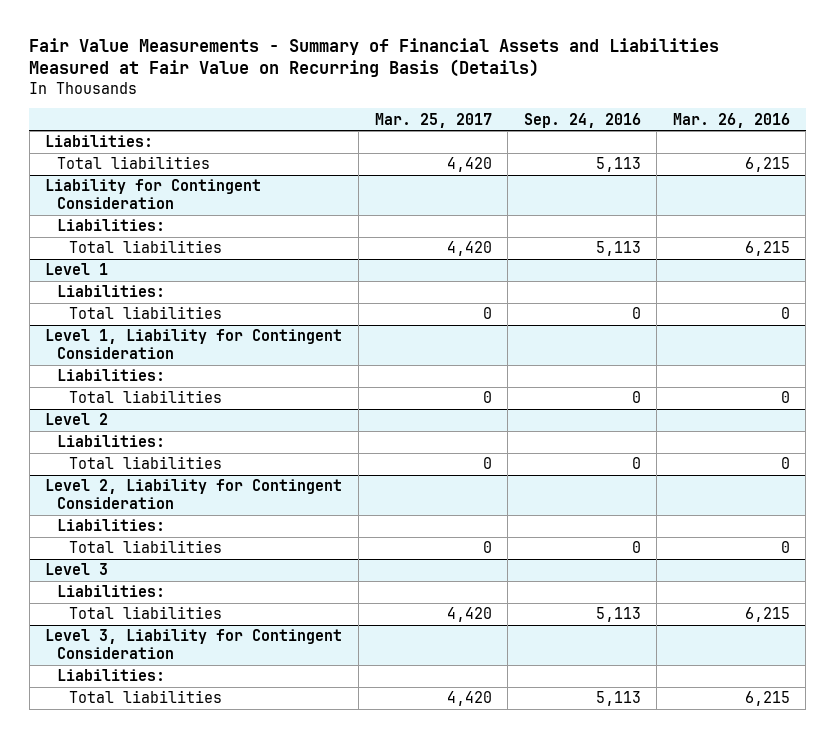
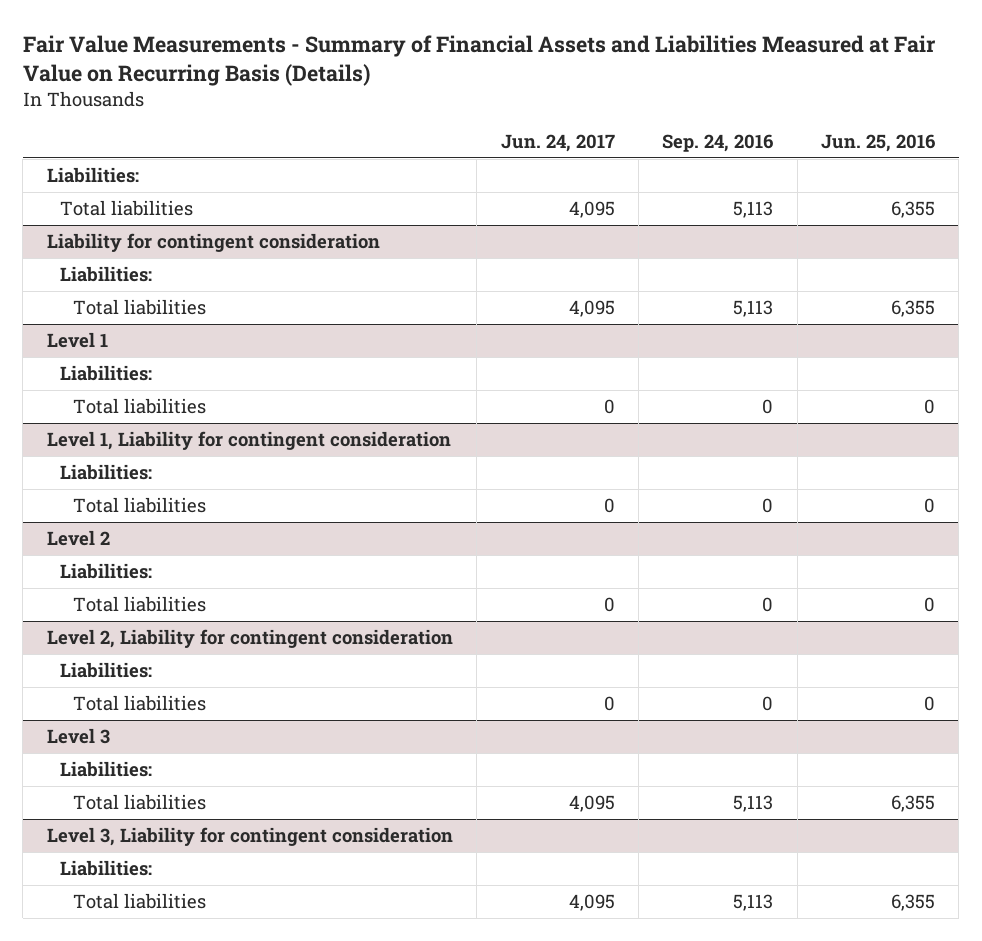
- | Mar. 25, 2017 | Sep. 24, 2016 | Mar. 26, 2016
+ | Jun. 24, 2017 | Sep. 24, 2016 | Jun. 25, 2016
- Liability for Contingent Consideration
+ Liability for contingent consideration
- Level 1, Liability for Contingent Consideration
+ Level 1, Liability for contingent consideration
- Level 2, Liability for Contingent Consideration
+ Level 2, Liability for contingent consideration
- Level 3, Liability for Contingent Consideration
+ Level 3, Liability for contingent consideration

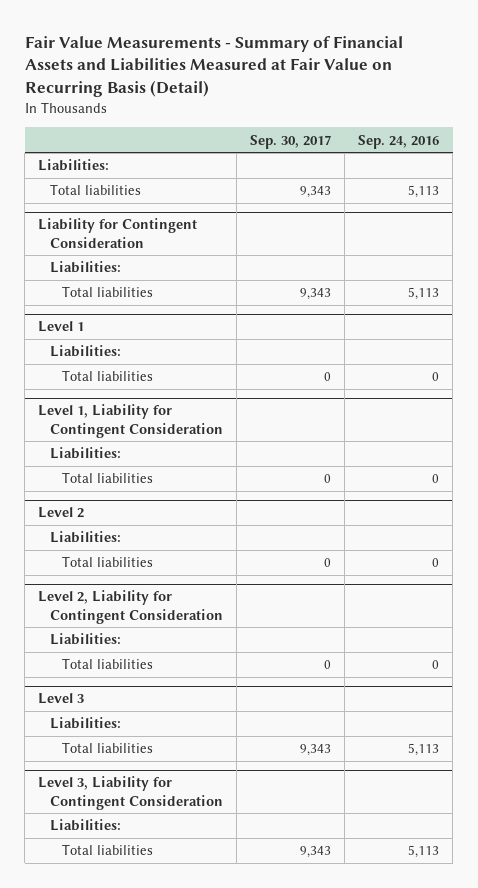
- Fair Value Measurements - Summary of Financial Assets and Liabilities Measured at Fair Value on Recurring Basis (Details)
+ Fair Value Measurements - Summary of Financial Assets and Liabilities Measured at Fair Value on Recurring Basis (Detail)
- | Jun. 24, 2017 | Sep. 24, 2016 | Jun. 25, 2016
+ | Sep. 30, 2017 | Sep. 24, 2016
- Liability for contingent consideration
+ Liability for Contingent Consideration
- Level 1, Liability for contingent consideration
+ Level 1, Liability for Contingent Consideration
- Level 2, Liability for contingent consideration
+ Level 2, Liability for Contingent Consideration
- Level 3, Liability for contingent consideration
+ Level 3, Liability for Contingent Consideration

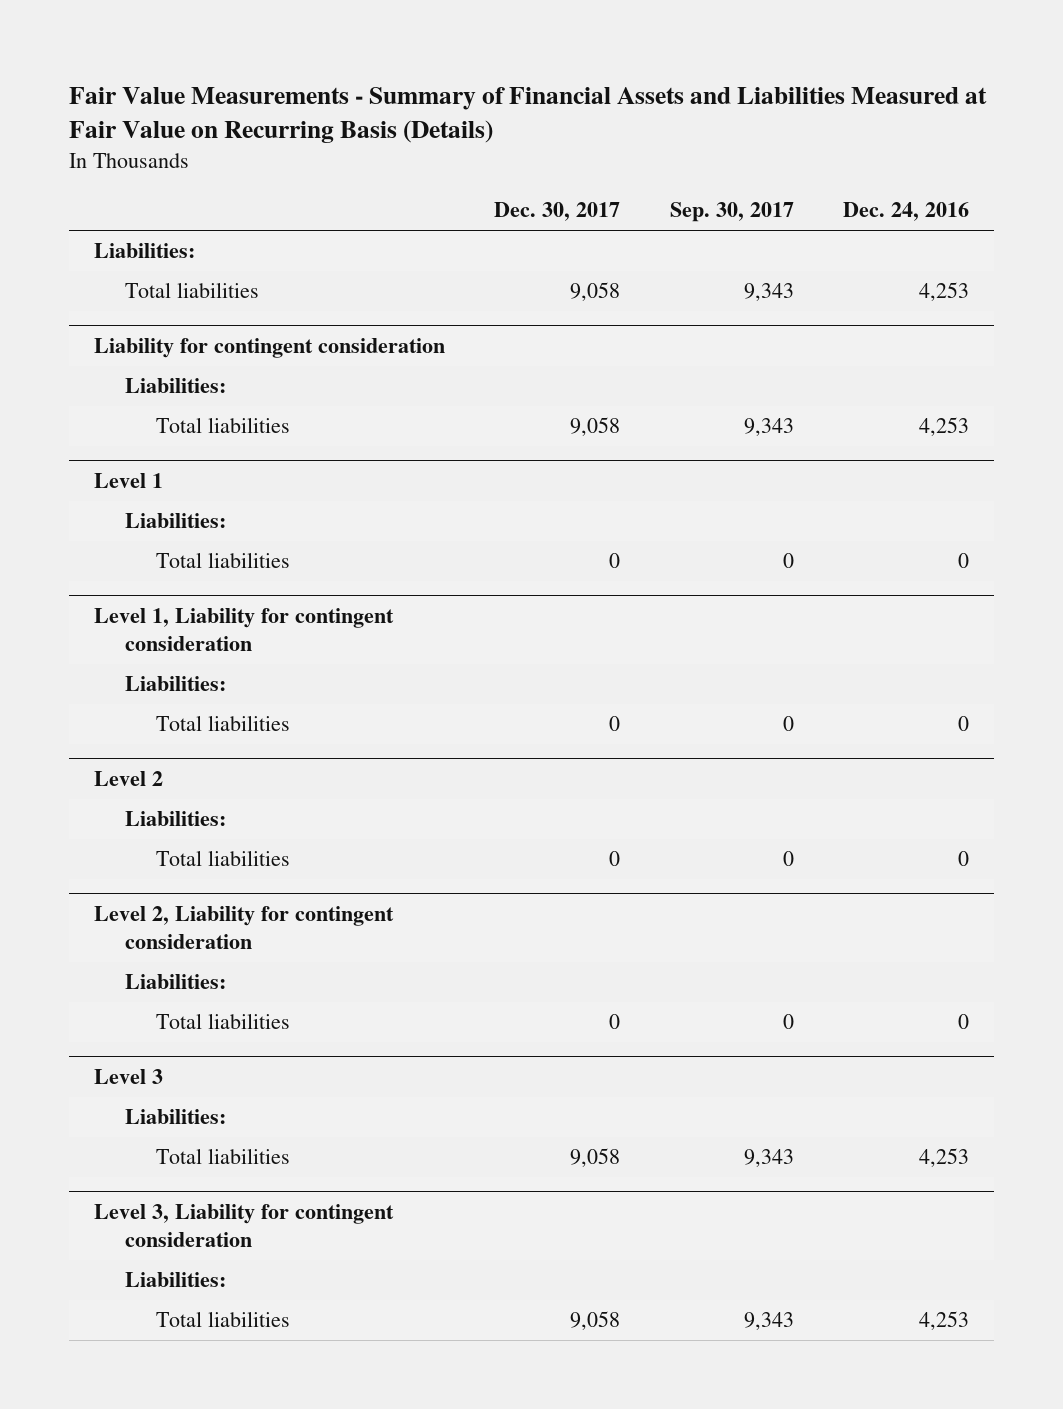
- Fair Value Measurements - Summary of Financial Assets and Liabilities Measured at Fair Value on Recurring Basis (Detail)
+ Fair Value Measurements - Summary of Financial Assets and Liabilities Measured at Fair Value on Recurring Basis (Details)
- | Sep. 30, 2017 | Sep. 24, 2016
+ | Dec. 30, 2017 | Sep. 30, 2017 | Dec. 24, 2016
- Liability for Contingent Consideration
+ Liability for contingent consideration
- Level 1, Liability for Contingent Consideration
+ Level 1, Liability for contingent consideration
- Level 2, Liability for Contingent Consideration
+ Level 2, Liability for contingent consideration
- Level 3, Liability for Contingent Consideration
+ Level 3, Liability for contingent consideration

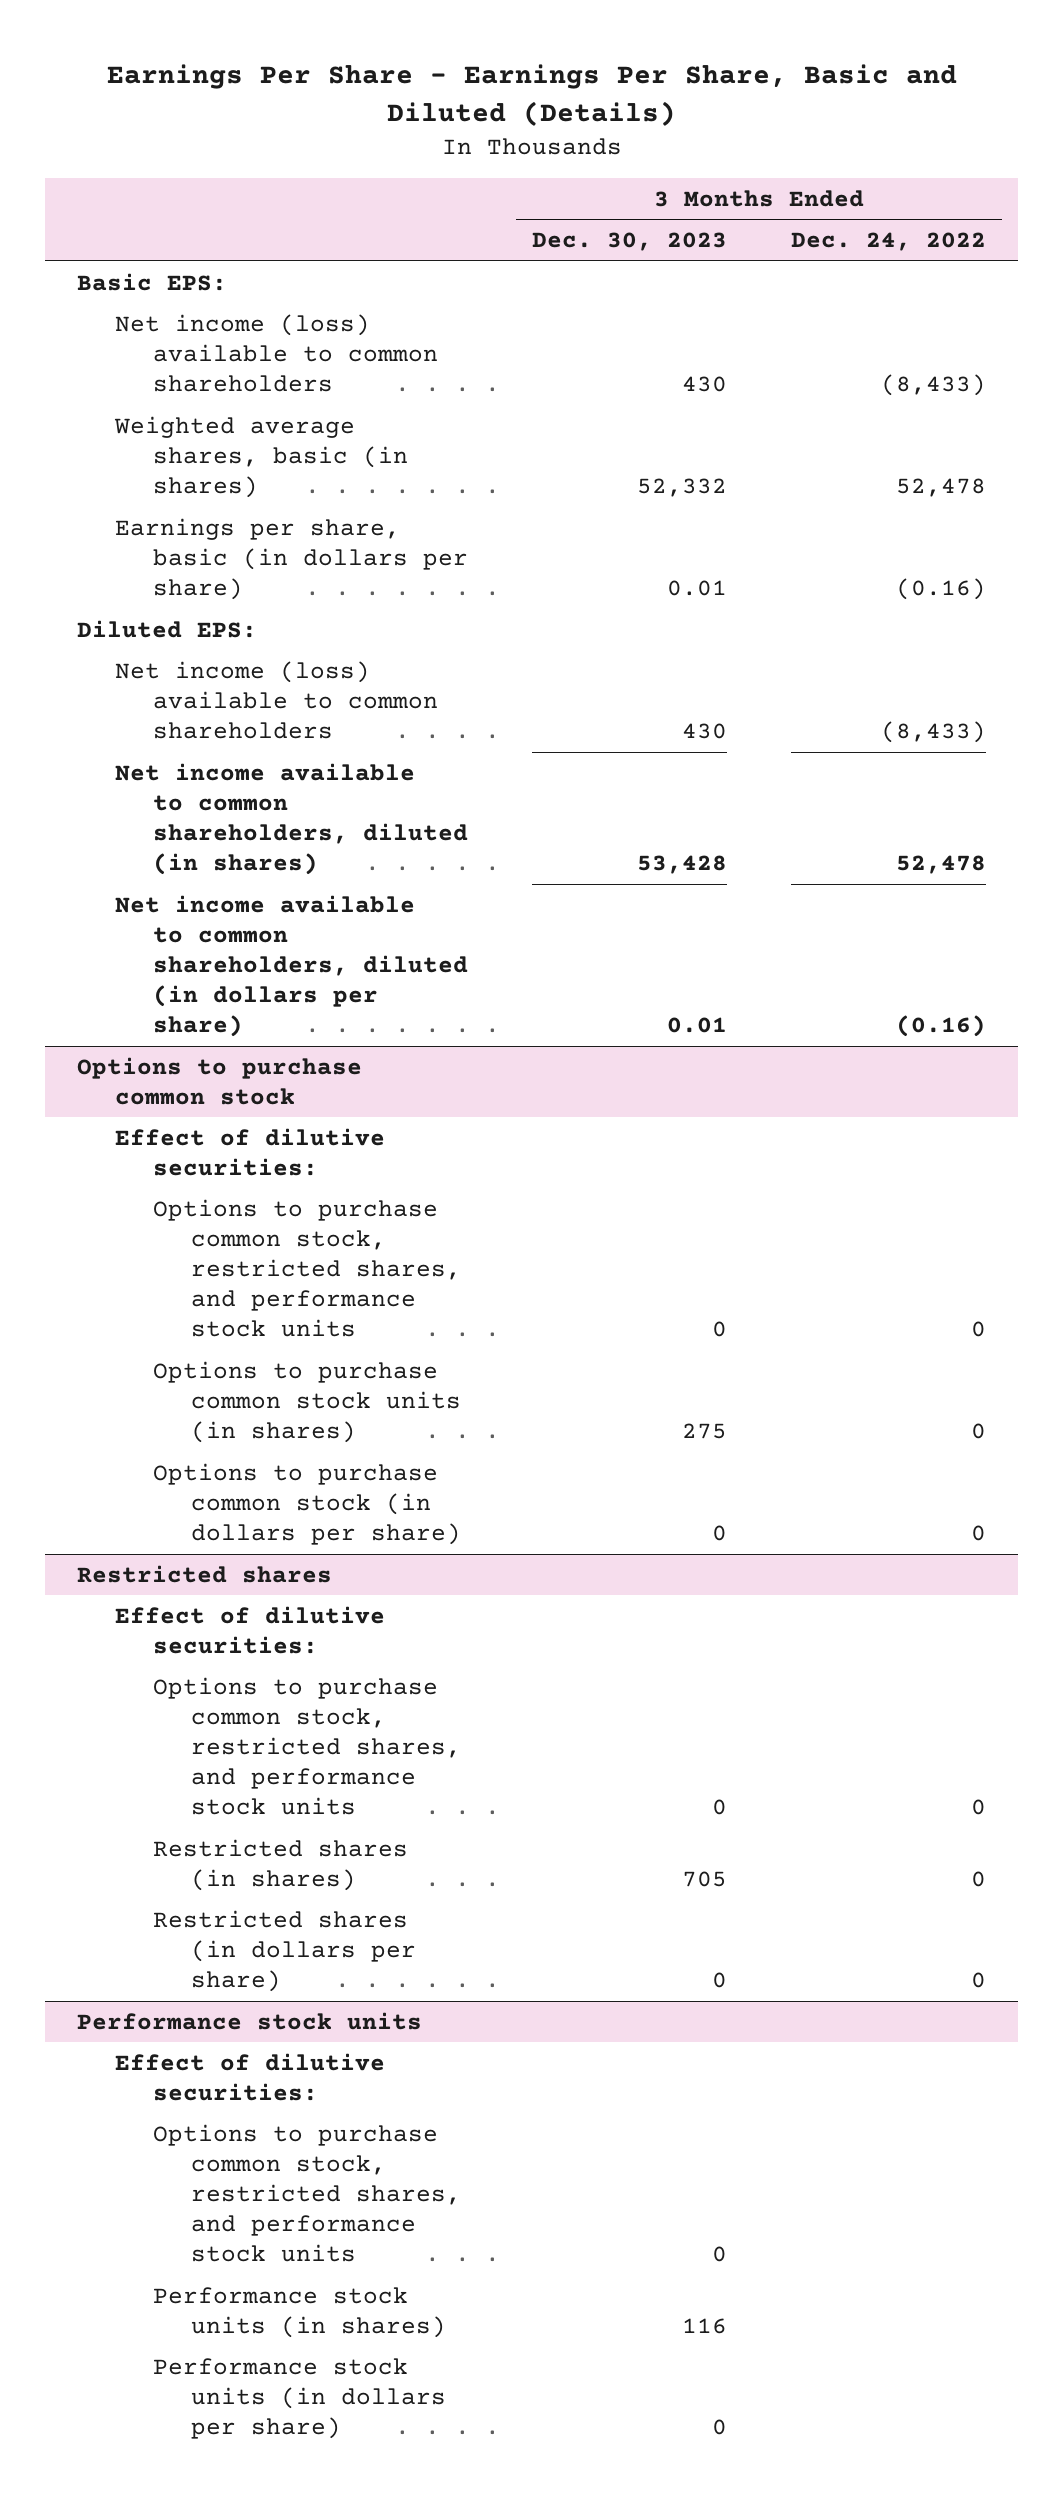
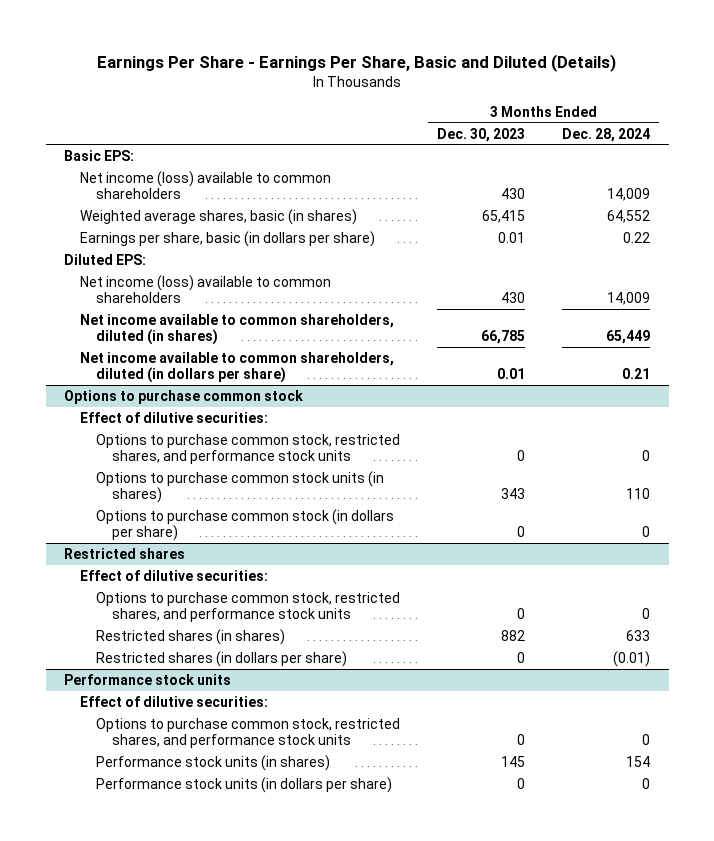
- | 3 Months Ended Dec. 30, 2023 | 3 Months Ended Dec. 24, 2022
+ | 3 Months Ended Dec. 30, 2023 | 3 Months Ended Dec. 28, 2024
- Weighted average shares, basic (in shares) | 52,332 | 52,478
+ Weighted average shares, basic (in shares) | 65,415 | 64,552
- Net income available to common shareholders, diluted (in shares) | 53,428 | 52,478
+ Net income available to common shareholders, diluted (in shares) | 66,785 | 65,449
@ Options to purchase common stock
- Options to purchase common stock units (in shares) | 275 | 0
+ Options to purchase common stock units (in shares) | 343 | 110
@ Restricted shares
- Restricted shares (in shares) | 705 | 0
+ Restricted shares (in shares) | 882 | 633
@ Performance stock units
- Performance stock units (in shares) | 116 |
+ Performance stock units (in shares) | 145 | 154

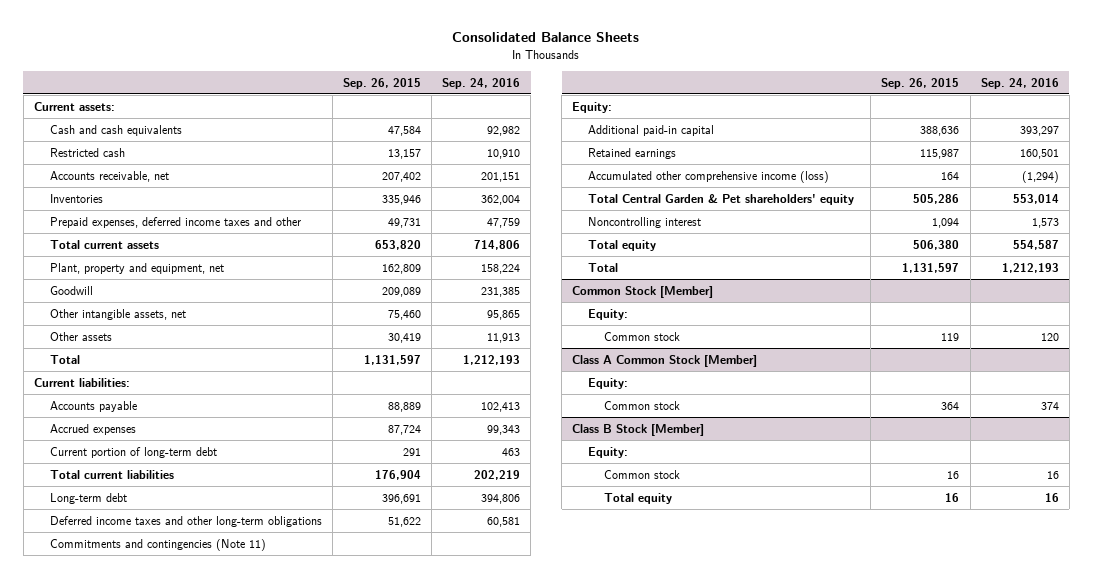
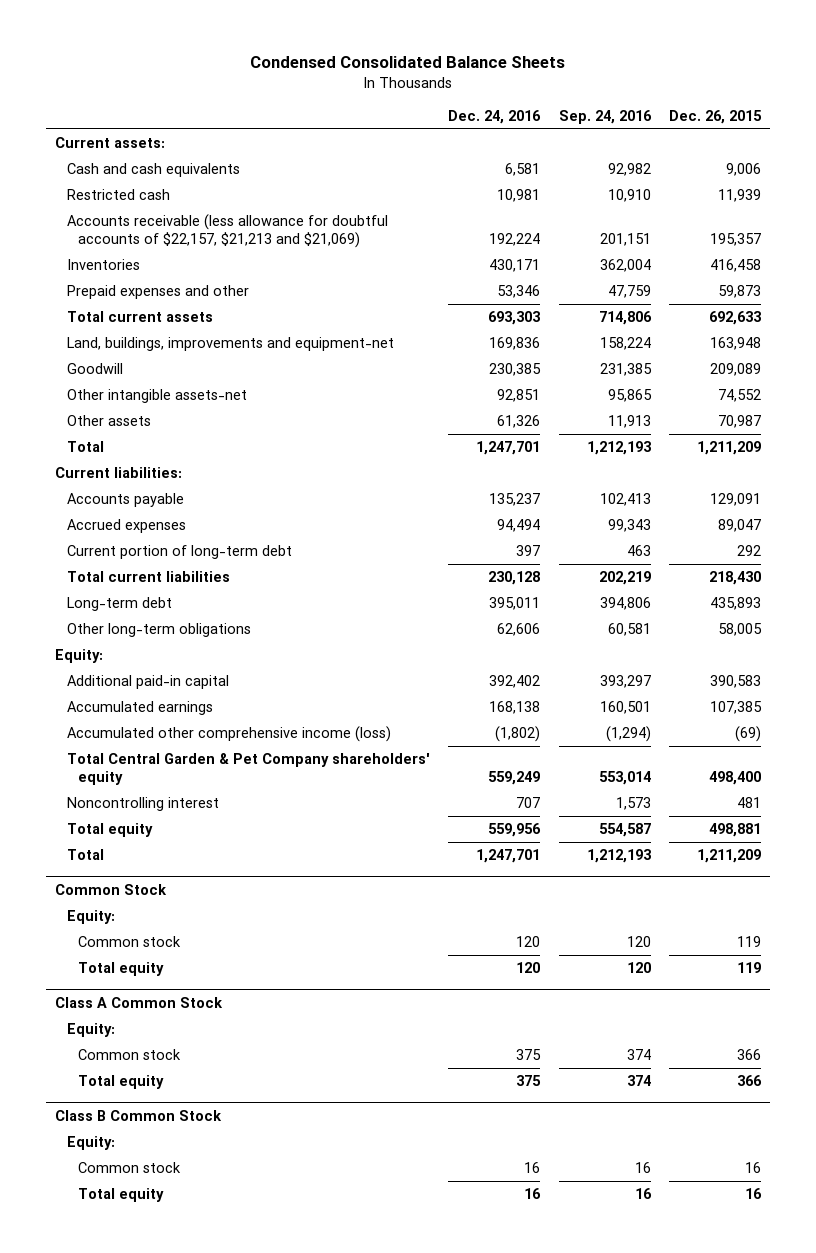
- Consolidated Balance Sheets
+ Condensed Consolidated Balance Sheets
- | Sep. 26, 2015 | Sep. 24, 2016
+ | Dec. 24, 2016 | Sep. 24, 2016 | Dec. 26, 2015
- Accounts receivable, net | 207,402 | 201,151
+ Accounts receivable (less allowance for doubtful accounts of $22,157, $21,213 and $21,069) | 192,224 | 201,151 | 195,357
- Prepaid expenses, deferred income taxes and other | 49,731 | 47,759
+ Prepaid expenses and other | 53,346 | 47,759 | 59,873
- Plant, property and equipment, net | 162,809 | 158,224
+ Land, buildings, improvements and equipment-net | 169,836 | 158,224 | 163,948
- Other intangible assets, net | 75,460 | 95,865
+ Other intangible assets-net | 92,851 | 95,865 | 74,552
- Deferred income taxes and other long-term obligations | 51,622 | 60,581
- Commitments and contingencies (Note 11)
+ Other long-term obligations | 62,606 | 60,581 | 58,005
- Retained earnings | 115,987 | 160,501
+ Accumulated earnings | 168,138 | 160,501 | 107,385
- Total Central Garden & Pet shareholders' equity | 505,286 | 553,014
+ Total Central Garden & Pet Company shareholders' equity | 559,249 | 553,014 | 498,400
- Common Stock [Member]
+ Common Stock
- Class A Common Stock [Member]
+ Total equity | 120 | 120 | 119
+ Class A Common Stock
- Class B Stock [Member]
+ Total equity | 375 | 374 | 366
+ Class B Common Stock

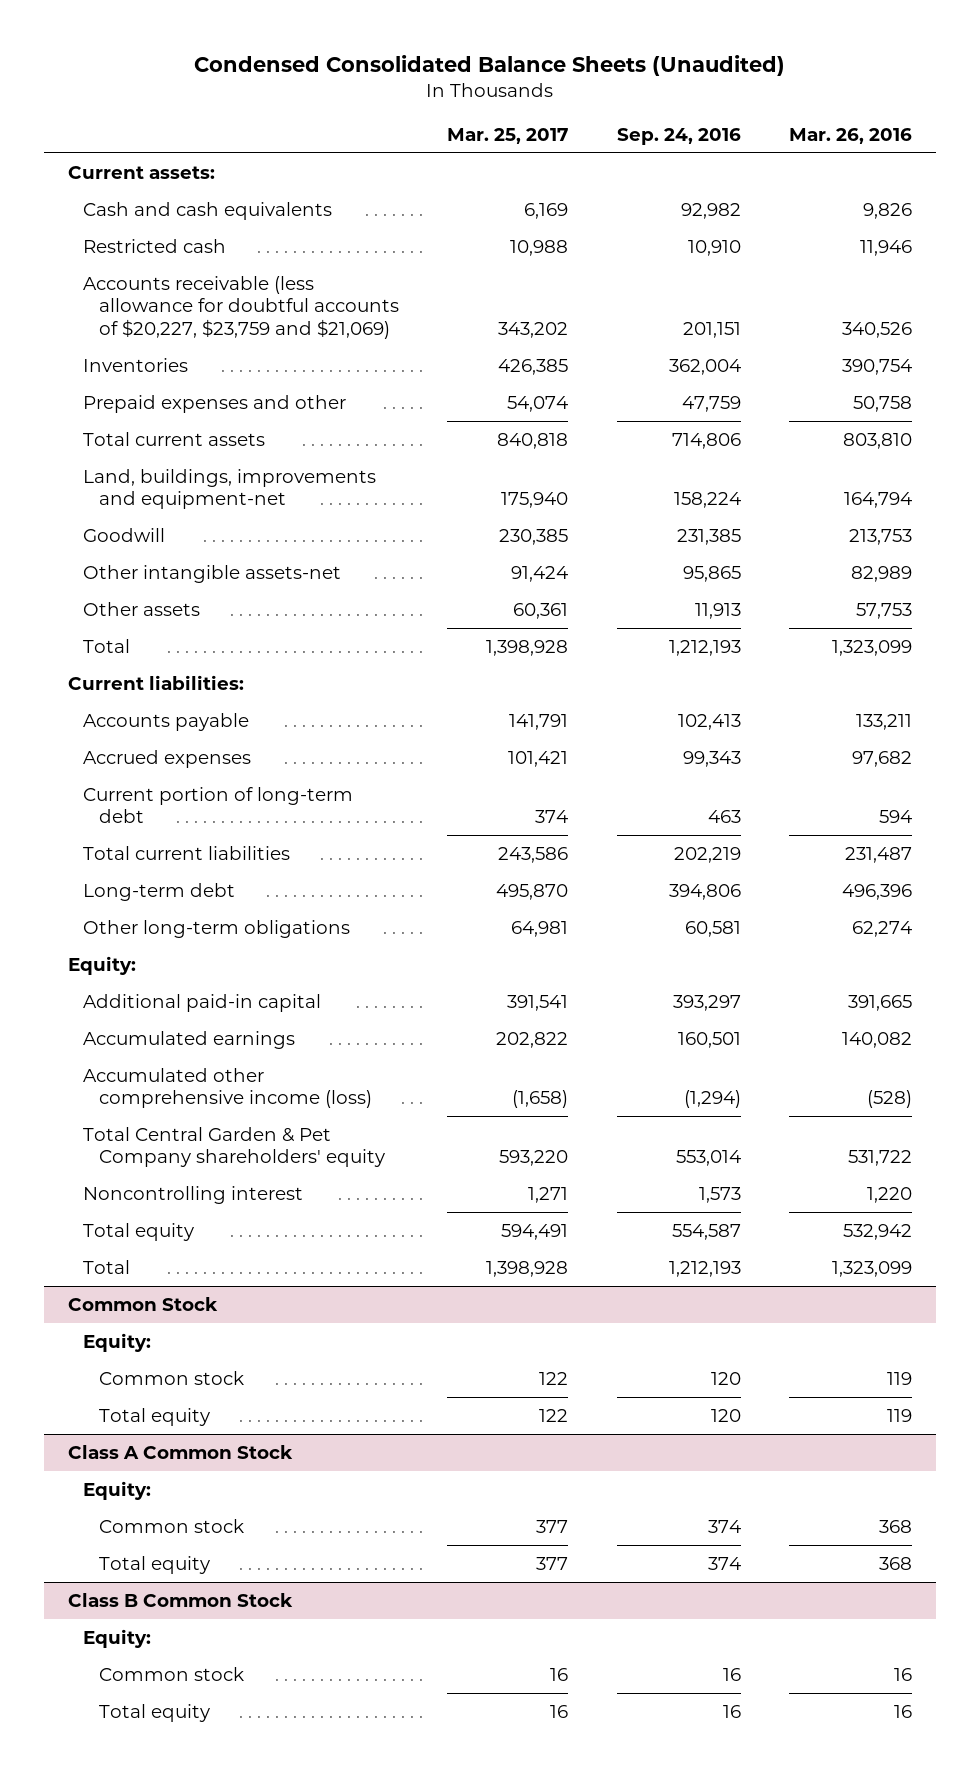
- Condensed Consolidated Balance Sheets
+ Condensed Consolidated Balance Sheets (Unaudited)
- | Dec. 24, 2016 | Sep. 24, 2016 | Dec. 26, 2015
+ | Mar. 25, 2017 | Sep. 24, 2016 | Mar. 26, 2016
- Accounts receivable (less allowance for doubtful accounts of $22,157, $21,213 and $21,069) | 192,224 | 201,151 | 195,357
+ Accounts receivable (less allowance for doubtful accounts of $20,227, $23,759 and $21,069) | 343,202 | 201,151 | 340,526

